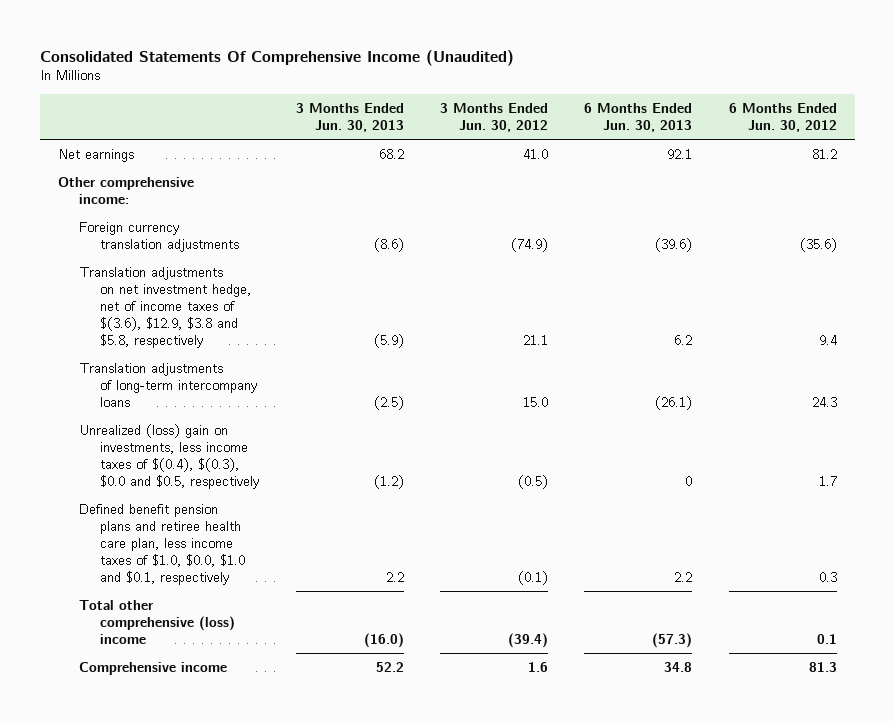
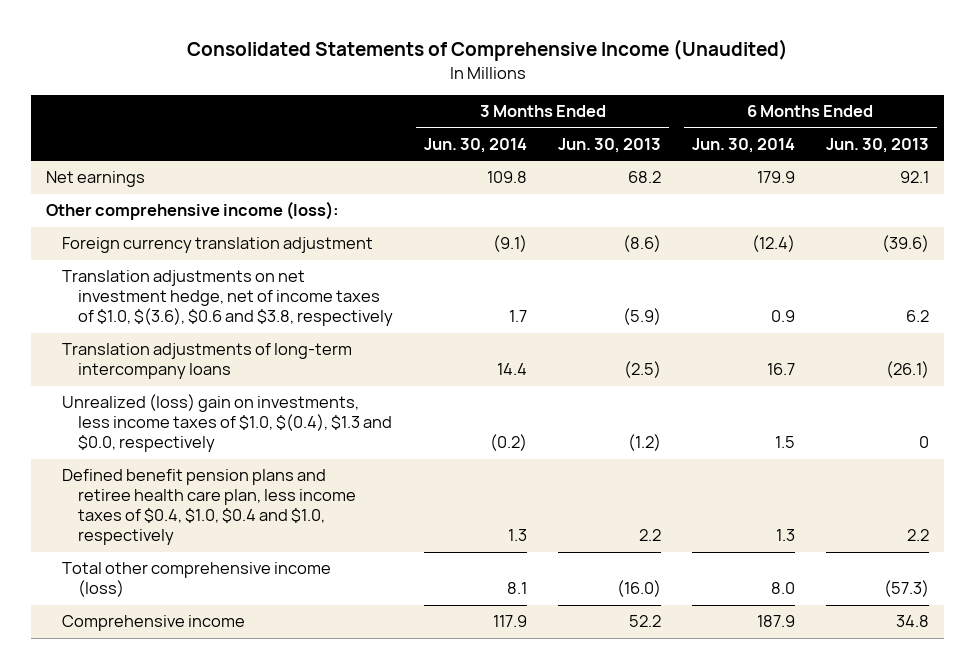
- Consolidated Statements Of Comprehensive Income (Unaudited)
+ Consolidated Statements of Comprehensive Income (Unaudited)
- | 3 Months Ended Jun. 30, 2013 | 3 Months Ended Jun. 30, 2012 | 6 Months Ended Jun. 30, 2013 | 6 Months Ended Jun. 30, 2012
+ | 3 Months Ended Jun. 30, 2014 | 3 Months Ended Jun. 30, 2013 | 6 Months Ended Jun. 30, 2014 | 6 Months Ended Jun. 30, 2013
- Other comprehensive income:
- Foreign currency translation adjustments | (8.6) | (74.9) | (39.6) | (35.6)
- Translation adjustments on net investment hedge, net of income taxes of $(3.6), $12.9, $3.8 and $5.8, respectively | (5.9) | 21.1 | 6.2 | 9.4
+ Other comprehensive income (loss):
+ Foreign currency translation adjustment | (9.1) | (8.6) | (12.4) | (39.6)
+ Translation adjustments on net investment hedge, net of income taxes of $1.0, $(3.6), $0.6 and $3.8, respectively | 1.7 | (5.9) | 0.9 | 6.2
- Unrealized (loss) gain on investments, less income taxes of $(0.4), $(0.3), $0.0 and $0.5, respectively | (1.2) | (0.5) | 0 | 1.7
- Defined benefit pension plans and retiree health care plan, less income taxes of $1.0, $0.0, $1.0 and $0.1, respectively | 2.2 | (0.1) | 2.2 | 0.3
- Total other comprehensive (loss) income | (16.0) | (39.4) | (57.3) | 0.1
+ Unrealized (loss) gain on investments, less income taxes of $1.0, $(0.4), $1.3 and $0.0, respectively | (0.2) | (1.2) | 1.5 | 0
+ Defined benefit pension plans and retiree health care plan, less income taxes of $0.4, $1.0, $0.4 and $1.0, respectively | 1.3 | 2.2 | 1.3 | 2.2
+ Total other comprehensive income (loss) | 8.1 | (16.0) | 8.0 | (57.3)

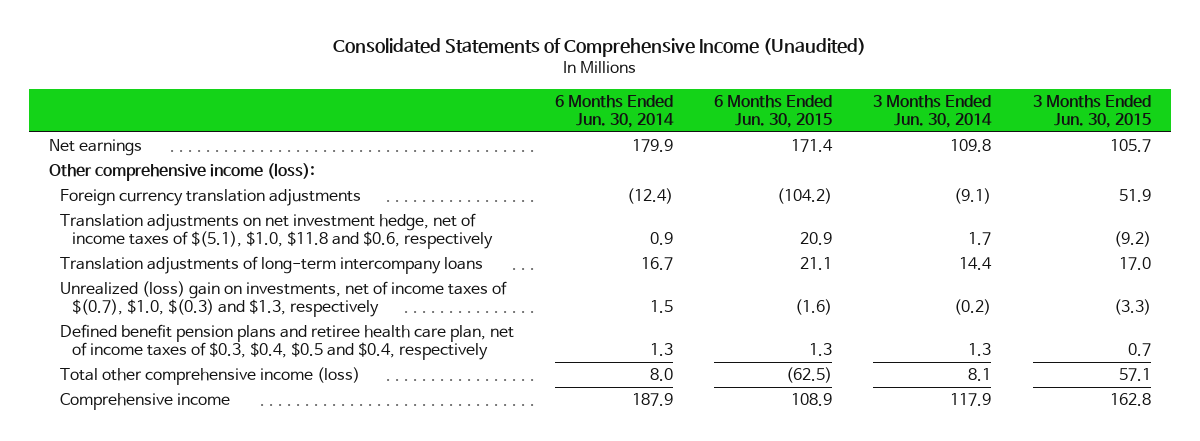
- | 3 Months Ended Jun. 30, 2014 | 3 Months Ended Jun. 30, 2013 | 6 Months Ended Jun. 30, 2014 | 6 Months Ended Jun. 30, 2013
+ | 6 Months Ended Jun. 30, 2014 | 6 Months Ended Jun. 30, 2015 | 3 Months Ended Jun. 30, 2014 | 3 Months Ended Jun. 30, 2015
- Foreign currency translation adjustment | (9.1) | (8.6) | (12.4) | (39.6)
- Translation adjustments on net investment hedge, net of income taxes of $1.0, $(3.6), $0.6 and $3.8, respectively | 1.7 | (5.9) | 0.9 | 6.2
+ Foreign currency translation adjustments | (12.4) | (104.2) | (9.1) | 51.9
+ Translation adjustments on net investment hedge, net of income taxes of $(5.1), $1.0, $11.8 and $0.6, respectively | 0.9 | 20.9 | 1.7 | (9.2)
- Unrealized (loss) gain on investments, less income taxes of $1.0, $(0.4), $1.3 and $0.0, respectively | (0.2) | (1.2) | 1.5 | 0
- Defined benefit pension plans and retiree health care plan, less income taxes of $0.4, $1.0, $0.4 and $1.0, respectively | 1.3 | 2.2 | 1.3 | 2.2
+ Unrealized (loss) gain on investments, net of income taxes of $(0.7), $1.0, $(0.3) and $1.3, respectively | 1.5 | (1.6) | (0.2) | (3.3)
+ Defined benefit pension plans and retiree health care plan, net of income taxes of $0.3, $0.4, $0.5 and $0.4, respectively | 1.3 | 1.3 | 1.3 | 0.7

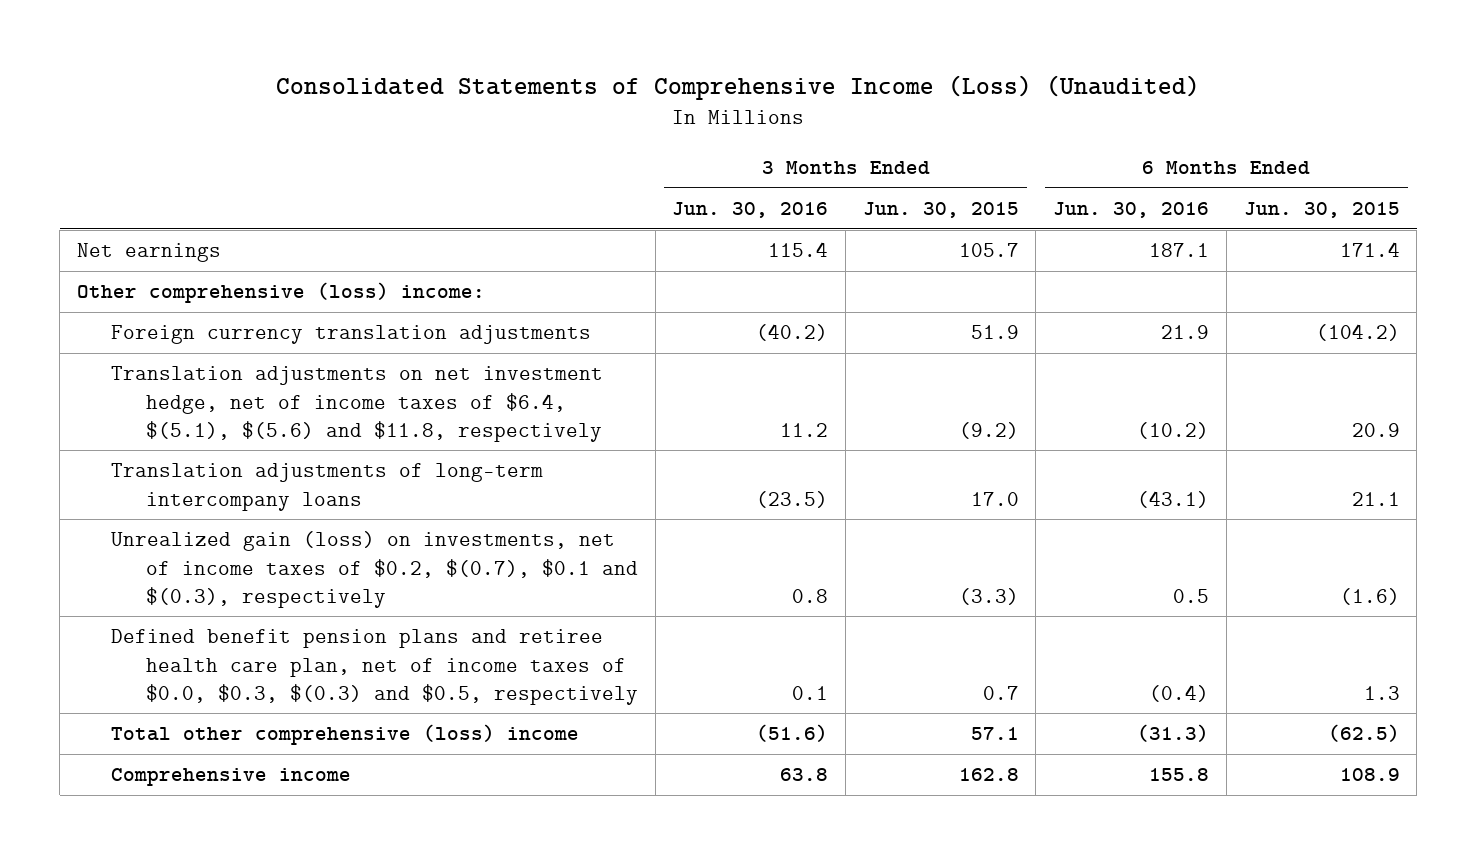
- Consolidated Statements of Comprehensive Income (Unaudited)
+ Consolidated Statements of Comprehensive Income (Loss) (Unaudited)
- | 6 Months Ended Jun. 30, 2014 | 6 Months Ended Jun. 30, 2015 | 3 Months Ended Jun. 30, 2014 | 3 Months Ended Jun. 30, 2015
+ | 3 Months Ended Jun. 30, 2016 | 3 Months Ended Jun. 30, 2015 | 6 Months Ended Jun. 30, 2016 | 6 Months Ended Jun. 30, 2015
- Other comprehensive income (loss):
+ Other comprehensive (loss) income:
- Translation adjustments on net investment hedge, net of income taxes of $(5.1), $1.0, $11.8 and $0.6, respectively | 0.9 | 20.9 | 1.7 | (9.2)
+ Translation adjustments on net investment hedge, net of income taxes of $6.4, $(5.1), $(5.6) and $11.8, respectively | 11.2 | (9.2) | (10.2) | 20.9
- Unrealized (loss) gain on investments, net of income taxes of $(0.7), $1.0, $(0.3) and $1.3, respectively | 1.5 | (1.6) | (0.2) | (3.3)
- Defined benefit pension plans and retiree health care plan, net of income taxes of $0.3, $0.4, $0.5 and $0.4, respectively | 1.3 | 1.3 | 1.3 | 0.7
- Total other comprehensive income (loss) | 8.0 | (62.5) | 8.1 | 57.1
+ Unrealized gain (loss) on investments, net of income taxes of $0.2, $(0.7), $0.1 and $(0.3), respectively | 0.8 | (3.3) | 0.5 | (1.6)
+ Defined benefit pension plans and retiree health care plan, net of income taxes of $0.0, $0.3, $(0.3) and $0.5, respectively | 0.1 | 0.7 | (0.4) | 1.3
+ Total other comprehensive (loss) income | (51.6) | 57.1 | (31.3) | (62.5)

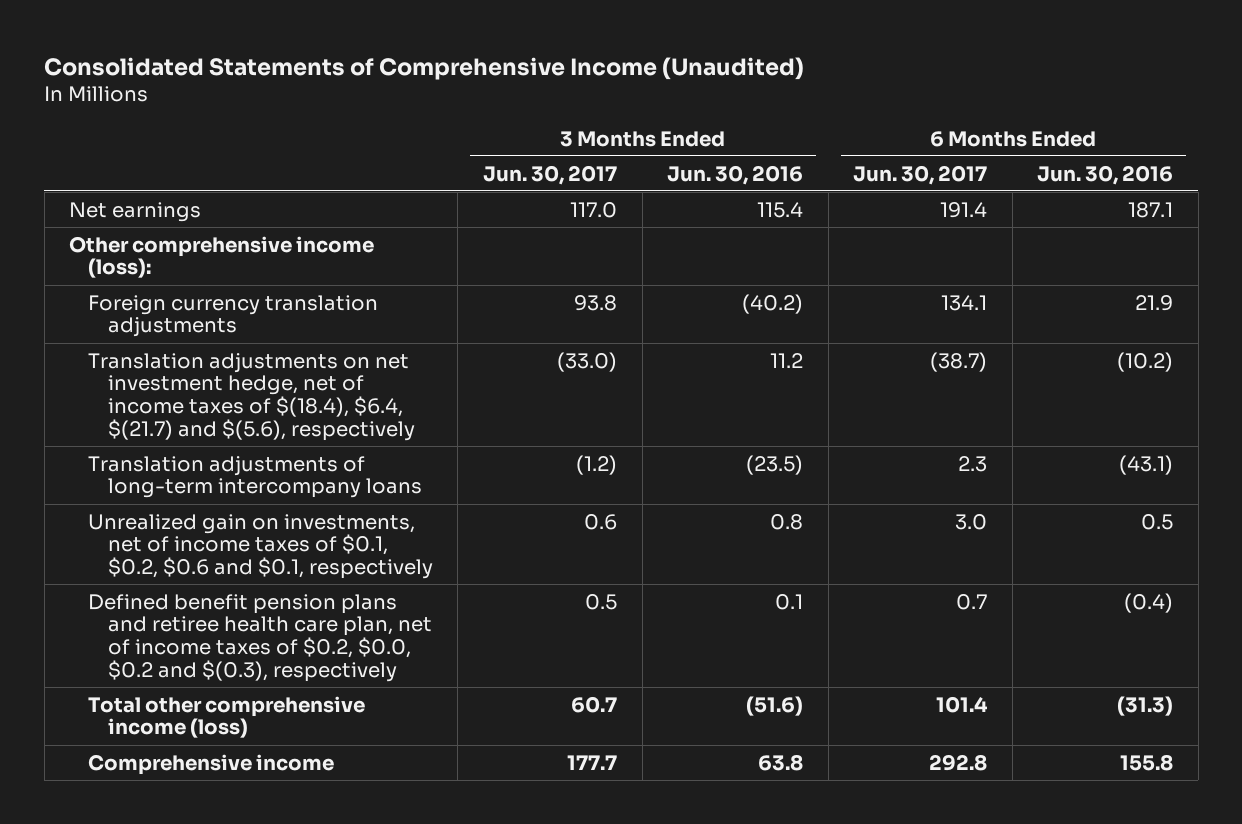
- Consolidated Statements of Comprehensive Income (Loss) (Unaudited)
+ Consolidated Statements of Comprehensive Income (Unaudited)
- | 3 Months Ended Jun. 30, 2016 | 3 Months Ended Jun. 30, 2015 | 6 Months Ended Jun. 30, 2016 | 6 Months Ended Jun. 30, 2015
+ | 3 Months Ended Jun. 30, 2017 | 3 Months Ended Jun. 30, 2016 | 6 Months Ended Jun. 30, 2017 | 6 Months Ended Jun. 30, 2016
- Other comprehensive (loss) income:
+ Other comprehensive income (loss):
- Translation adjustments on net investment hedge, net of income taxes of $6.4, $(5.1), $(5.6) and $11.8, respectively | 11.2 | (9.2) | (10.2) | 20.9
+ Translation adjustments on net investment hedge, net of income taxes of $(18.4), $6.4, $(21.7) and $(5.6), respectively | (33.0) | 11.2 | (38.7) | (10.2)
- Unrealized gain (loss) on investments, net of income taxes of $0.2, $(0.7), $0.1 and $(0.3), respectively | 0.8 | (3.3) | 0.5 | (1.6)
- Defined benefit pension plans and retiree health care plan, net of income taxes of $0.0, $0.3, $(0.3) and $0.5, respectively | 0.1 | 0.7 | (0.4) | 1.3
- Total other comprehensive (loss) income | (51.6) | 57.1 | (31.3) | (62.5)
+ Unrealized gain on investments, net of income taxes of $0.1, $0.2, $0.6 and $0.1, respectively | 0.6 | 0.8 | 3.0 | 0.5
+ Defined benefit pension plans and retiree health care plan, net of income taxes of $0.2, $0.0, $0.2 and $(0.3), respectively | 0.5 | 0.1 | 0.7 | (0.4)
+ Total other comprehensive income (loss) | 60.7 | (51.6) | 101.4 | (31.3)

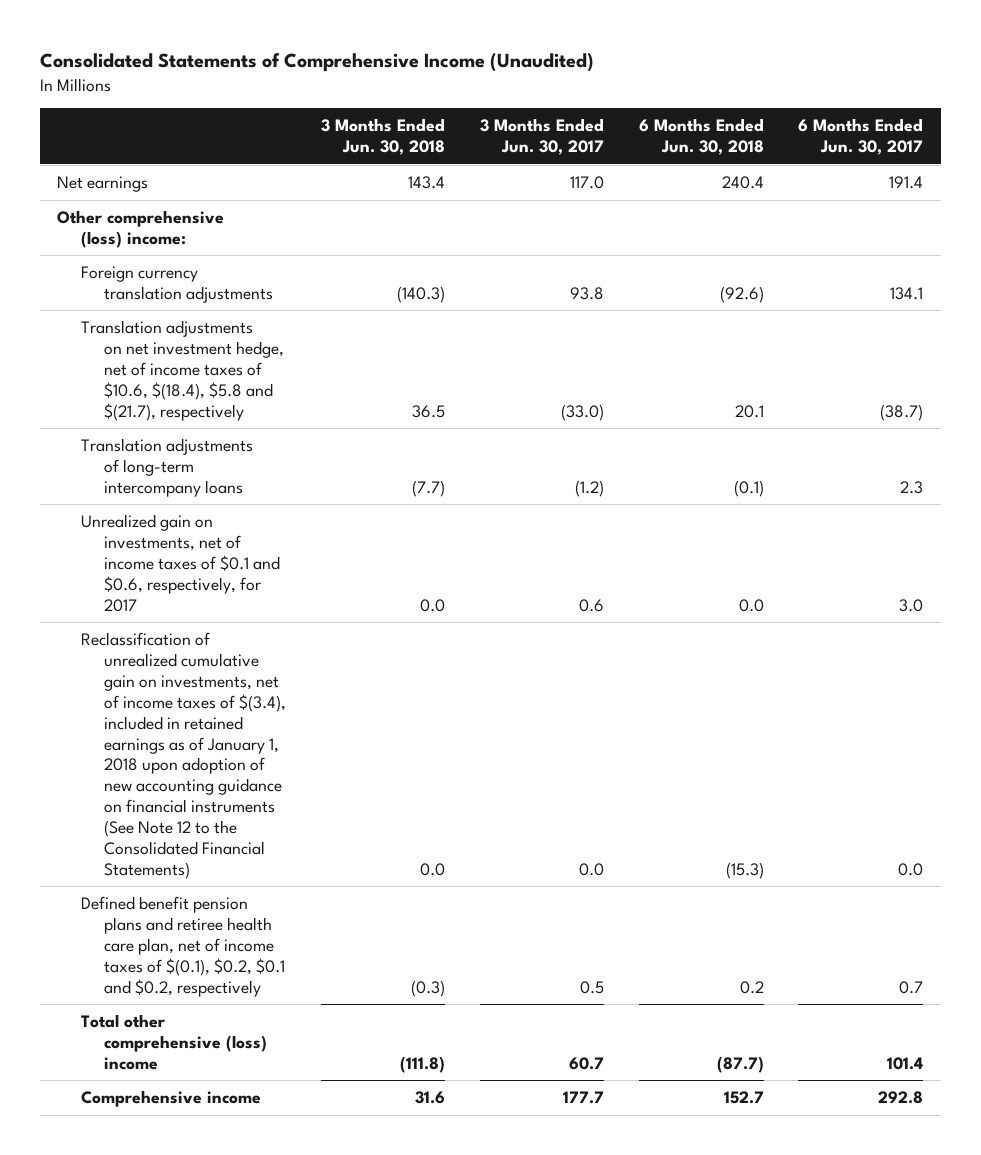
- | 3 Months Ended Jun. 30, 2017 | 3 Months Ended Jun. 30, 2016 | 6 Months Ended Jun. 30, 2017 | 6 Months Ended Jun. 30, 2016
+ | 3 Months Ended Jun. 30, 2018 | 3 Months Ended Jun. 30, 2017 | 6 Months Ended Jun. 30, 2018 | 6 Months Ended Jun. 30, 2017
- Other comprehensive income (loss):
+ Other comprehensive (loss) income:
- Translation adjustments on net investment hedge, net of income taxes of $(18.4), $6.4, $(21.7) and $(5.6), respectively | (33.0) | 11.2 | (38.7) | (10.2)
+ Translation adjustments on net investment hedge, net of income taxes of $10.6, $(18.4), $5.8 and $(21.7), respectively | 36.5 | (33.0) | 20.1 | (38.7)
- Unrealized gain on investments, net of income taxes of $0.1, $0.2, $0.6 and $0.1, respectively | 0.6 | 0.8 | 3.0 | 0.5
- Defined benefit pension plans and retiree health care plan, net of income taxes of $0.2, $0.0, $0.2 and $(0.3), respectively | 0.5 | 0.1 | 0.7 | (0.4)
- Total other comprehensive income (loss) | 60.7 | (51.6) | 101.4 | (31.3)
+ Unrealized gain on investments, net of income taxes of $0.1 and $0.6, respectively, for 2017 | 0.0 | 0.6 | 0.0 | 3.0
+ Reclassification of unrealized cumulative gain on investments, net of income taxes of $(3.4), included in retained earnings as of January 1, 2018 upon adoption of new accounting guidance on financial instruments (See Note 12 to the Consolidated Financial Statements) | 0.0 | 0.0 | (15.3) | 0.0
+ Defined benefit pension plans and retiree health care plan, net of income taxes of $(0.1), $0.2, $0.1 and $0.2, respectively | (0.3) | 0.5 | 0.2 | 0.7
+ Total other comprehensive (loss) income | (111.8) | 60.7 | (87.7) | 101.4

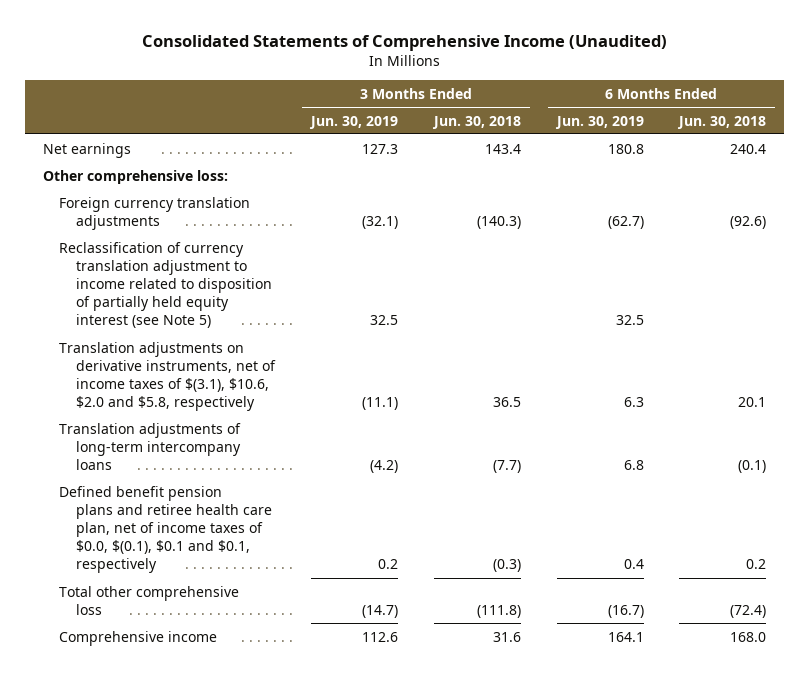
- | 3 Months Ended Jun. 30, 2018 | 3 Months Ended Jun. 30, 2017 | 6 Months Ended Jun. 30, 2018 | 6 Months Ended Jun. 30, 2017
+ | 3 Months Ended Jun. 30, 2019 | 3 Months Ended Jun. 30, 2018 | 6 Months Ended Jun. 30, 2019 | 6 Months Ended Jun. 30, 2018
- Other comprehensive (loss) income:
+ Other comprehensive loss:
- Translation adjustments on net investment hedge, net of income taxes of $10.6, $(18.4), $5.8 and $(21.7), respectively | 36.5 | (33.0) | 20.1 | (38.7)
+ Reclassification of currency translation adjustment to income related to disposition of partially held equity interest (see Note 5) | 32.5 | | 32.5 |
+ Translation adjustments on derivative instruments, net of income taxes of $(3.1), $10.6, $2.0 and $5.8, respectively | (11.1) | 36.5 | 6.3 | 20.1
- Unrealized gain on investments, net of income taxes of $0.1 and $0.6, respectively, for 2017 | 0.0 | 0.6 | 0.0 | 3.0
- Reclassification of unrealized cumulative gain on investments, net of income taxes of $(3.4), included in retained earnings as of January 1, 2018 upon adoption of new accounting guidance on financial instruments (See Note 12 to the Consolidated Financial Statements) | 0.0 | 0.0 | (15.3) | 0.0
- Defined benefit pension plans and retiree health care plan, net of income taxes of $(0.1), $0.2, $0.1 and $0.2, respectively | (0.3) | 0.5 | 0.2 | 0.7
- Total other comprehensive (loss) income | (111.8) | 60.7 | (87.7) | 101.4
- Comprehensive income | 31.6 | 177.7 | 152.7 | 292.8
+ Defined benefit pension plans and retiree health care plan, net of income taxes of $0.0, $(0.1), $0.1 and $0.1, respectively | 0.2 | (0.3) | 0.4 | 0.2
+ Total other comprehensive loss | (14.7) | (111.8) | (16.7) | (72.4)
+ Comprehensive income | 112.6 | 31.6 | 164.1 | 168.0

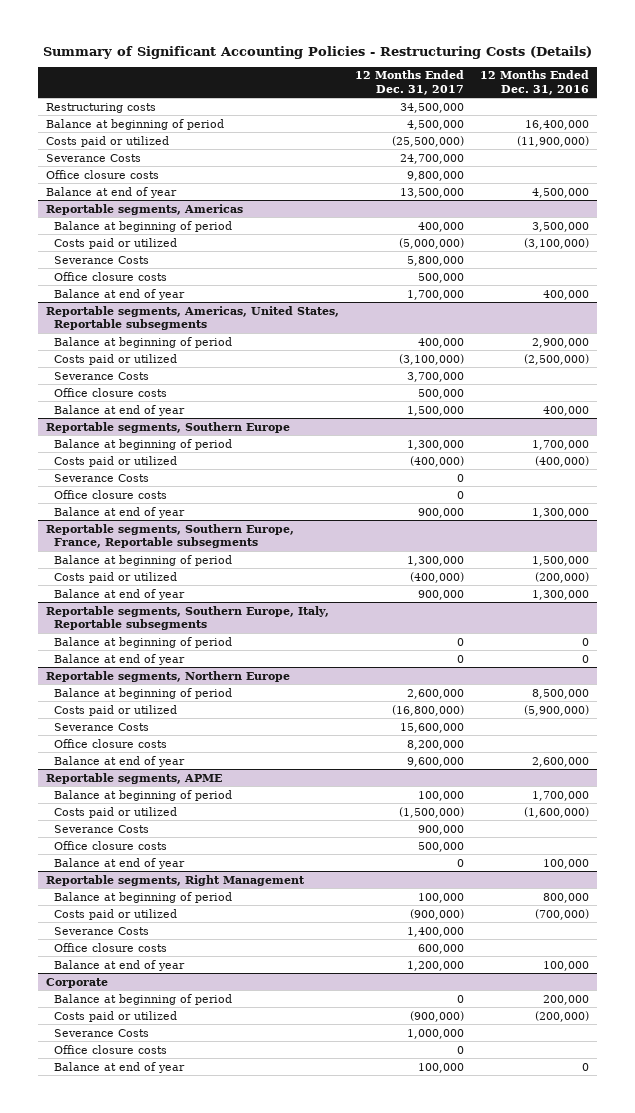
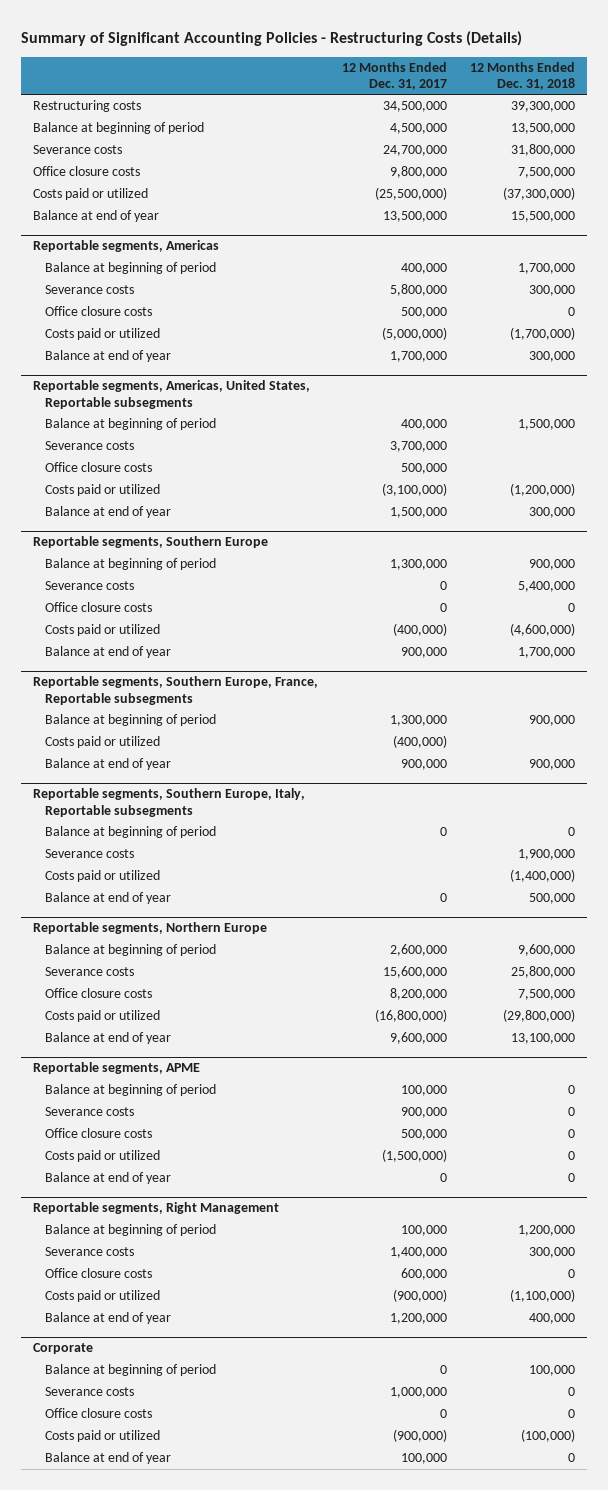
- | 12 Months Ended Dec. 31, 2017 | 12 Months Ended Dec. 31, 2016
+ | 12 Months Ended Dec. 31, 2017 | 12 Months Ended Dec. 31, 2018
- Severance Costs | 24,700,000 |
+ Severance costs | 24,700,000 | 31,800,000
moved down: Costs paid or utilized | (25,500,000) | (37,300,000)
@ Reportable segments, Americas
- Severance Costs | 5,800,000 |
+ Severance costs | 5,800,000 | 300,000
moved down: Costs paid or utilized | (5,000,000) | (1,700,000)
@ Reportable segments, Americas, United States, Reportable subsegments
- Severance Costs | 3,700,000 |
+ Severance costs | 3,700,000 |
moved down: Costs paid or utilized | (3,100,000) | (1,200,000)
@ Reportable segments, Southern Europe
- Severance Costs | 0 |
+ Severance costs | 0 | 5,400,000
moved down: Costs paid or utilized | (400,000) | (4,600,000)
@ Reportable segments, Southern Europe, Italy, Reportable subsegments
+ Severance costs | | 1,900,000
+ Costs paid or utilized | | (1,400,000)
@ Reportable segments, Northern Europe
- Severance Costs | 15,600,000 |
+ Severance costs | 15,600,000 | 25,800,000
moved down: Costs paid or utilized | (16,800,000) | (29,800,000)
@ Reportable segments, APME
- Severance Costs | 900,000 |
+ Severance costs | 900,000 | 0
moved down: Costs paid or utilized | (1,500,000) | 0
@ Reportable segments, Right Management
- Severance Costs | 1,400,000 |
+ Severance costs | 1,400,000 | 300,000
moved down: Costs paid or utilized | (900,000) | (1,100,000)
@ Corporate
- Severance Costs | 1,000,000 |
+ Severance costs | 1,000,000 | 0
moved down: Costs paid or utilized | (900,000) | (100,000)

